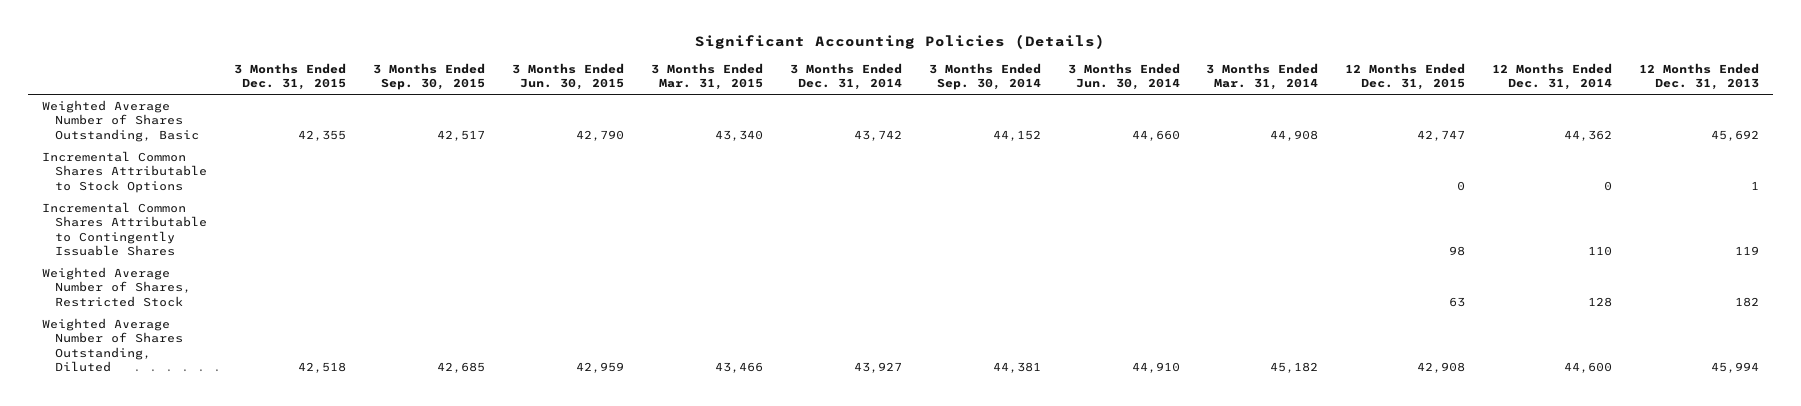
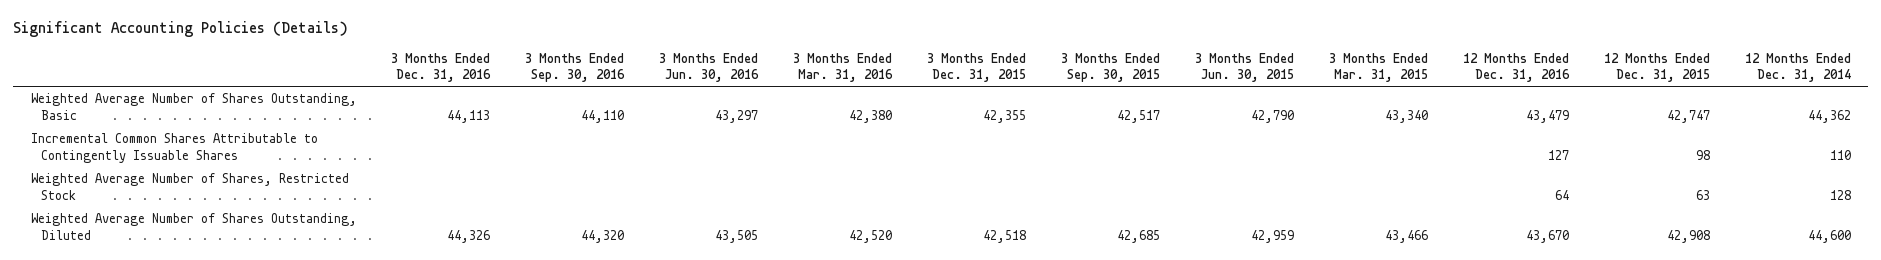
- | 3 Months Ended Dec. 31, 2015 | 3 Months Ended Sep. 30, 2015 | 3 Months Ended Jun. 30, 2015 | 3 Months Ended Mar. 31, 2015 | 3 Months Ended Dec. 31, 2014 | 3 Months Ended Sep. 30, 2014 | 3 Months Ended Jun. 30, 2014 | 3 Months Ended Mar. 31, 2014 | 12 Months Ended Dec. 31, 2015 | 12 Months Ended Dec. 31, 2014 | 12 Months Ended Dec. 31, 2013
+ | 3 Months Ended Dec. 31, 2016 | 3 Months Ended Sep. 30, 2016 | 3 Months Ended Jun. 30, 2016 | 3 Months Ended Mar. 31, 2016 | 3 Months Ended Dec. 31, 2015 | 3 Months Ended Sep. 30, 2015 | 3 Months Ended Jun. 30, 2015 | 3 Months Ended Mar. 31, 2015 | 12 Months Ended Dec. 31, 2016 | 12 Months Ended Dec. 31, 2015 | 12 Months Ended Dec. 31, 2014
- Incremental Common Shares Attributable to Stock Options | | | | | | | | | 0 | 0 | 1

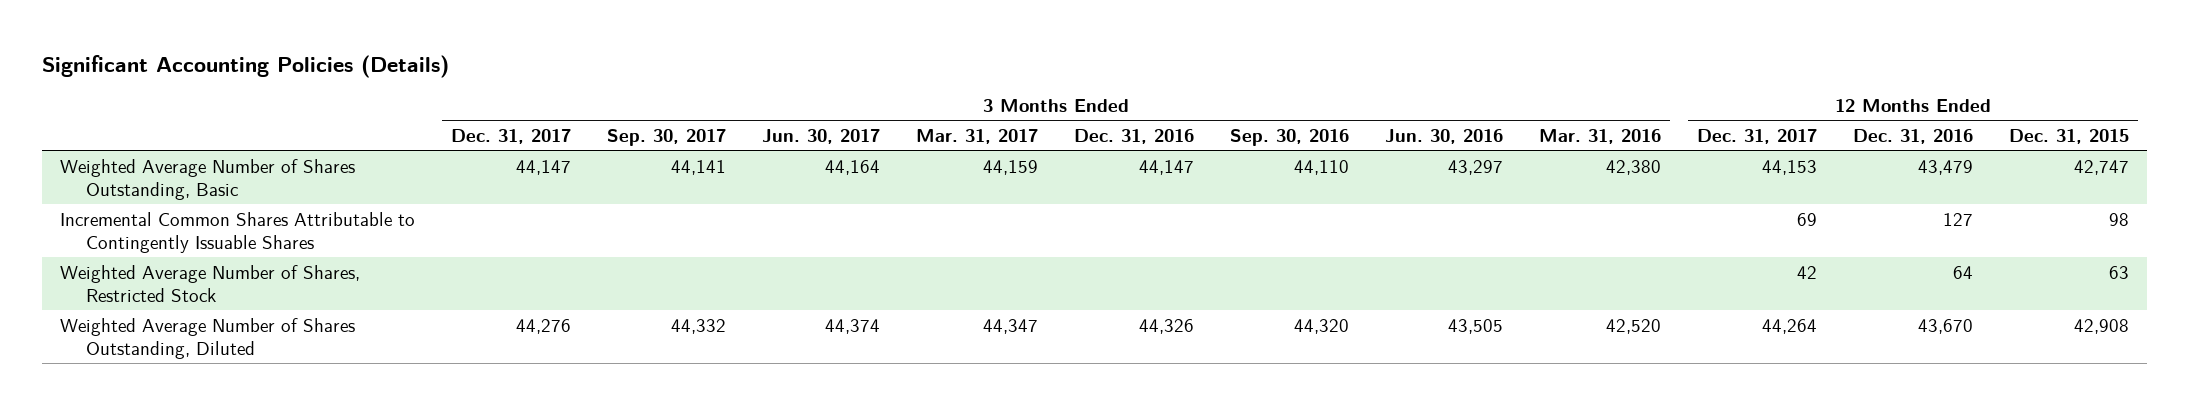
- | 3 Months Ended Dec. 31, 2016 | 3 Months Ended Sep. 30, 2016 | 3 Months Ended Jun. 30, 2016 | 3 Months Ended Mar. 31, 2016 | 3 Months Ended Dec. 31, 2015 | 3 Months Ended Sep. 30, 2015 | 3 Months Ended Jun. 30, 2015 | 3 Months Ended Mar. 31, 2015 | 12 Months Ended Dec. 31, 2016 | 12 Months Ended Dec. 31, 2015 | 12 Months Ended Dec. 31, 2014
+ | 3 Months Ended Dec. 31, 2017 | 3 Months Ended Sep. 30, 2017 | 3 Months Ended Jun. 30, 2017 | 3 Months Ended Mar. 31, 2017 | 3 Months Ended Dec. 31, 2016 | 3 Months Ended Sep. 30, 2016 | 3 Months Ended Jun. 30, 2016 | 3 Months Ended Mar. 31, 2016 | 12 Months Ended Dec. 31, 2017 | 12 Months Ended Dec. 31, 2016 | 12 Months Ended Dec. 31, 2015
- Weighted Average Number of Shares Outstanding, Basic | 44,113 | 44,110 | 43,297 | 42,380 | 42,355 | 42,517 | 42,790 | 43,340 | 43,479 | 42,747 | 44,362
+ Weighted Average Number of Shares Outstanding, Basic | 44,147 | 44,141 | 44,164 | 44,159 | 44,147 | 44,110 | 43,297 | 42,380 | 44,153 | 43,479 | 42,747

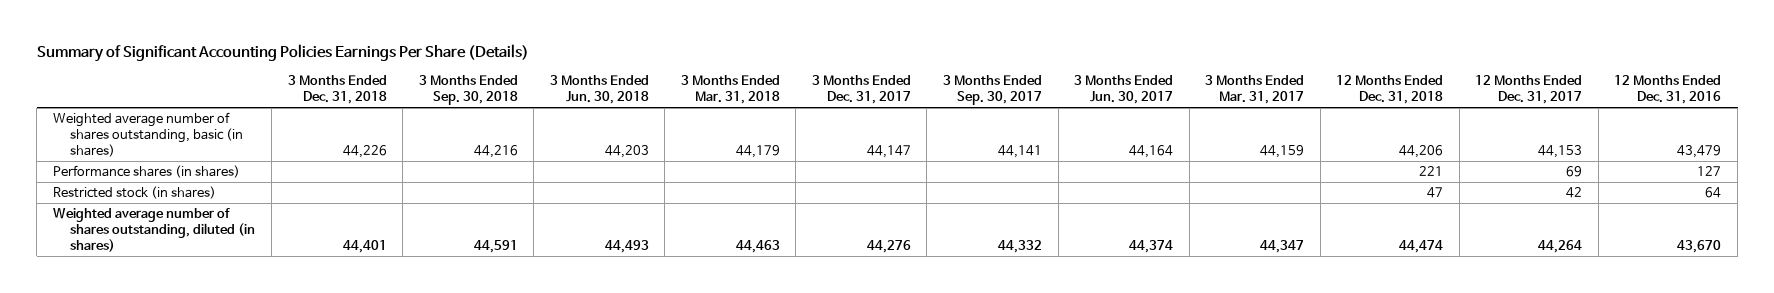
- Significant Accounting Policies (Details)
+ Summary of Significant Accounting Policies Earnings Per Share (Details)
- | 3 Months Ended Dec. 31, 2017 | 3 Months Ended Sep. 30, 2017 | 3 Months Ended Jun. 30, 2017 | 3 Months Ended Mar. 31, 2017 | 3 Months Ended Dec. 31, 2016 | 3 Months Ended Sep. 30, 2016 | 3 Months Ended Jun. 30, 2016 | 3 Months Ended Mar. 31, 2016 | 12 Months Ended Dec. 31, 2017 | 12 Months Ended Dec. 31, 2016 | 12 Months Ended Dec. 31, 2015
+ | 3 Months Ended Dec. 31, 2018 | 3 Months Ended Sep. 30, 2018 | 3 Months Ended Jun. 30, 2018 | 3 Months Ended Mar. 31, 2018 | 3 Months Ended Dec. 31, 2017 | 3 Months Ended Sep. 30, 2017 | 3 Months Ended Jun. 30, 2017 | 3 Months Ended Mar. 31, 2017 | 12 Months Ended Dec. 31, 2018 | 12 Months Ended Dec. 31, 2017 | 12 Months Ended Dec. 31, 2016
- Weighted Average Number of Shares Outstanding, Basic | 44,147 | 44,141 | 44,164 | 44,159 | 44,147 | 44,110 | 43,297 | 42,380 | 44,153 | 43,479 | 42,747
- Incremental Common Shares Attributable to Contingently Issuable Shares | | | | | | | | | 69 | 127 | 98
- Weighted Average Number of Shares, Restricted Stock | | | | | | | | | 42 | 64 | 63
- Weighted Average Number of Shares Outstanding, Diluted | 44,276 | 44,332 | 44,374 | 44,347 | 44,326 | 44,320 | 43,505 | 42,520 | 44,264 | 43,670 | 42,908
+ Weighted average number of shares outstanding, basic (in shares) | 44,226 | 44,216 | 44,203 | 44,179 | 44,147 | 44,141 | 44,164 | 44,159 | 44,206 | 44,153 | 43,479
+ Performance shares (in shares) | | | | | | | | | 221 | 69 | 127
+ Restricted stock (in shares) | | | | | | | | | 47 | 42 | 64
+ Weighted average number of shares outstanding, diluted (in shares) | 44,401 | 44,591 | 44,493 | 44,463 | 44,276 | 44,332 | 44,374 | 44,347 | 44,474 | 44,264 | 43,670

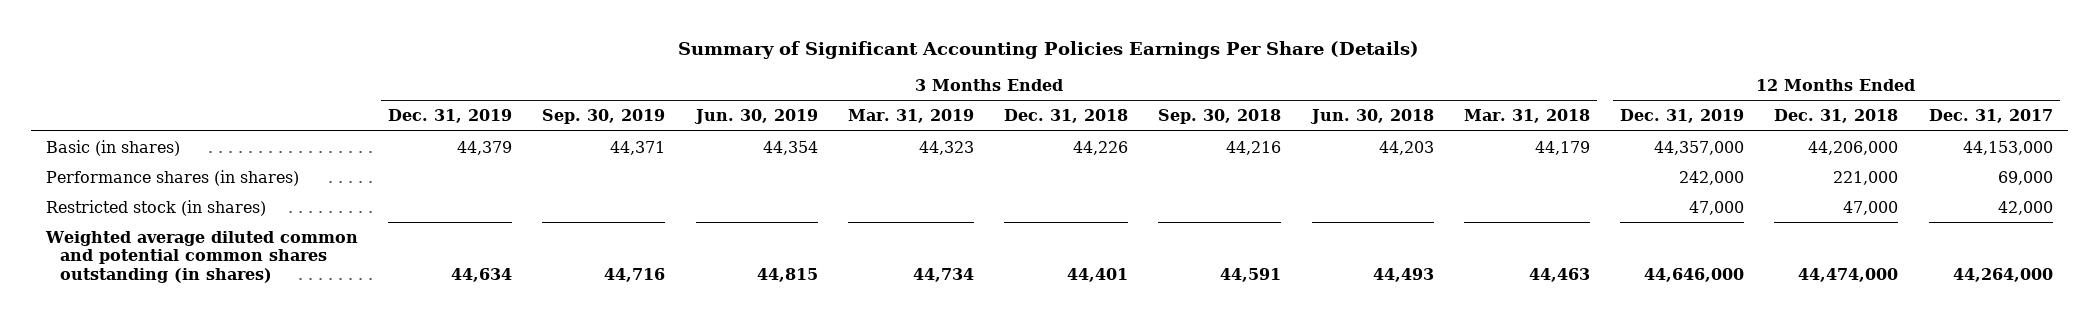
- | 3 Months Ended Dec. 31, 2018 | 3 Months Ended Sep. 30, 2018 | 3 Months Ended Jun. 30, 2018 | 3 Months Ended Mar. 31, 2018 | 3 Months Ended Dec. 31, 2017 | 3 Months Ended Sep. 30, 2017 | 3 Months Ended Jun. 30, 2017 | 3 Months Ended Mar. 31, 2017 | 12 Months Ended Dec. 31, 2018 | 12 Months Ended Dec. 31, 2017 | 12 Months Ended Dec. 31, 2016
+ | 3 Months Ended Dec. 31, 2019 | 3 Months Ended Sep. 30, 2019 | 3 Months Ended Jun. 30, 2019 | 3 Months Ended Mar. 31, 2019 | 3 Months Ended Dec. 31, 2018 | 3 Months Ended Sep. 30, 2018 | 3 Months Ended Jun. 30, 2018 | 3 Months Ended Mar. 31, 2018 | 12 Months Ended Dec. 31, 2019 | 12 Months Ended Dec. 31, 2018 | 12 Months Ended Dec. 31, 2017
- Weighted average number of shares outstanding, basic (in shares) | 44,226 | 44,216 | 44,203 | 44,179 | 44,147 | 44,141 | 44,164 | 44,159 | 44,206 | 44,153 | 43,479
- Performance shares (in shares) | | | | | | | | | 221 | 69 | 127
- Restricted stock (in shares) | | | | | | | | | 47 | 42 | 64
- Weighted average number of shares outstanding, diluted (in shares) | 44,401 | 44,591 | 44,493 | 44,463 | 44,276 | 44,332 | 44,374 | 44,347 | 44,474 | 44,264 | 43,670
+ Basic (in shares) | 44,379 | 44,371 | 44,354 | 44,323 | 44,226 | 44,216 | 44,203 | 44,179 | 44,357,000 | 44,206,000 | 44,153,000
+ Performance shares (in shares) | | | | | | | | | 242,000 | 221,000 | 69,000
+ Restricted stock (in shares) | | | | | | | | | 47,000 | 47,000 | 42,000
+ Weighted average diluted common and potential common shares outstanding (in shares) | 44,634 | 44,716 | 44,815 | 44,734 | 44,401 | 44,591 | 44,493 | 44,463 | 44,646,000 | 44,474,000 | 44,264,000

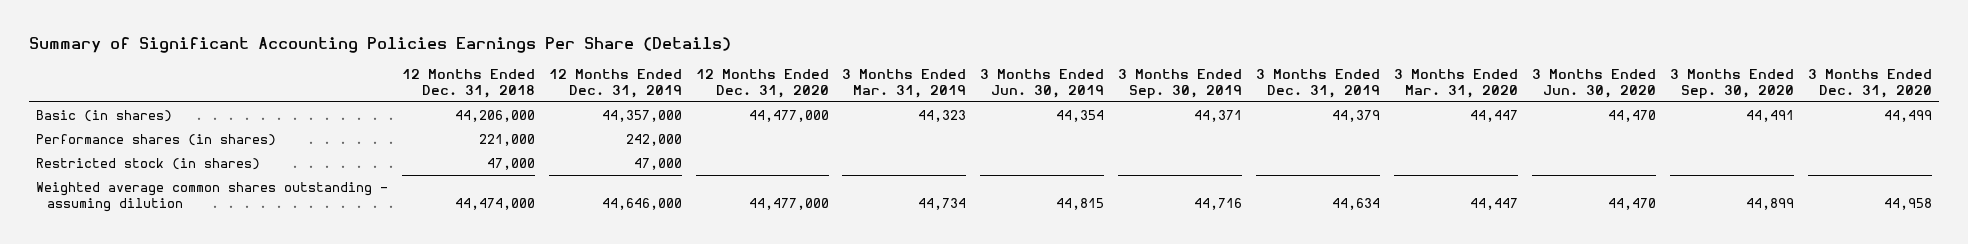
- | 3 Months Ended Dec. 31, 2019 | 3 Months Ended Sep. 30, 2019 | 3 Months Ended Jun. 30, 2019 | 3 Months Ended Mar. 31, 2019 | 3 Months Ended Dec. 31, 2018 | 3 Months Ended Sep. 30, 2018 | 3 Months Ended Jun. 30, 2018 | 3 Months Ended Mar. 31, 2018 | 12 Months Ended Dec. 31, 2019 | 12 Months Ended Dec. 31, 2018 | 12 Months Ended Dec. 31, 2017
+ | 12 Months Ended Dec. 31, 2018 | 12 Months Ended Dec. 31, 2019 | 12 Months Ended Dec. 31, 2020 | 3 Months Ended Mar. 31, 2019 | 3 Months Ended Jun. 30, 2019 | 3 Months Ended Sep. 30, 2019 | 3 Months Ended Dec. 31, 2019 | 3 Months Ended Mar. 31, 2020 | 3 Months Ended Jun. 30, 2020 | 3 Months Ended Sep. 30, 2020 | 3 Months Ended Dec. 31, 2020
- Weighted average diluted common and potential common shares outstanding (in shares) | 44,634 | 44,716 | 44,815 | 44,734 | 44,401 | 44,591 | 44,493 | 44,463 | 44,646,000 | 44,474,000 | 44,264,000
+ Weighted average common shares outstanding - assuming dilution | 44,474,000 | 44,646,000 | 44,477,000 | 44,734 | 44,815 | 44,716 | 44,634 | 44,447 | 44,470 | 44,899 | 44,958

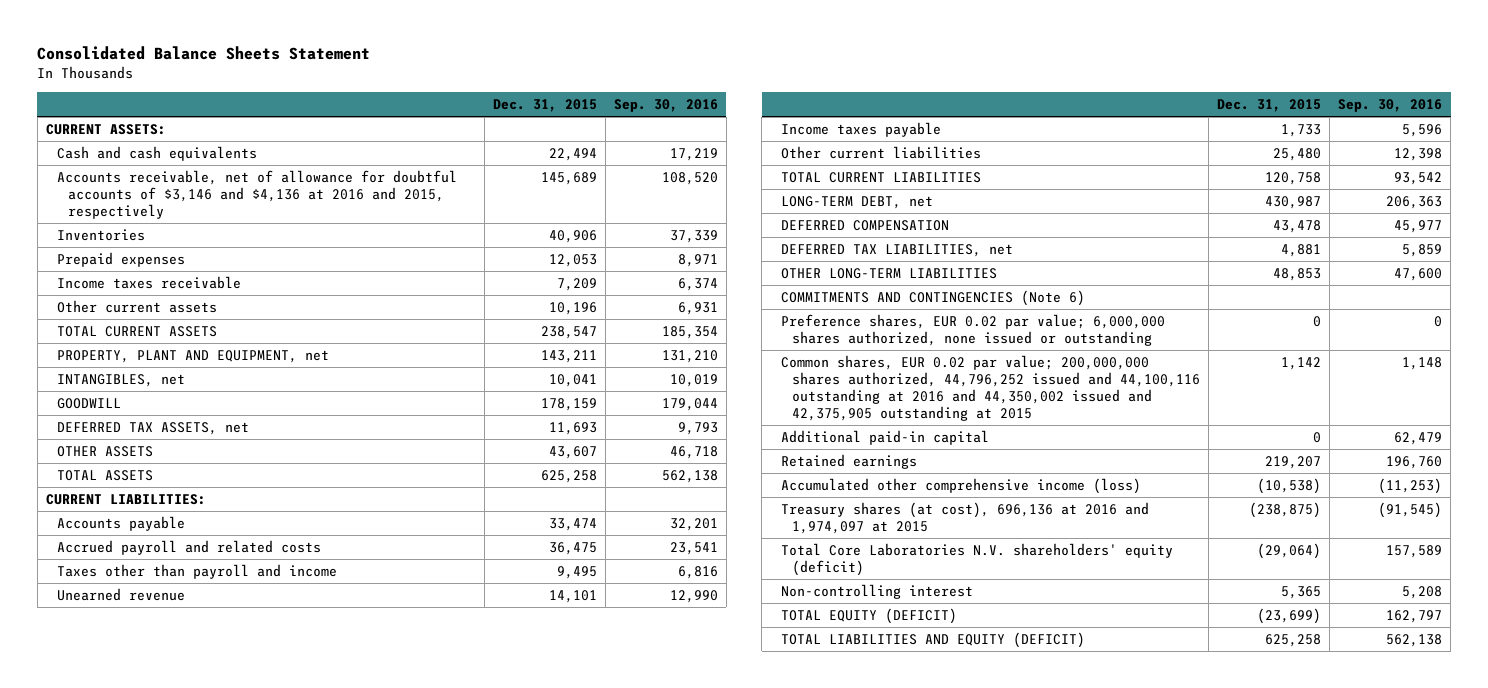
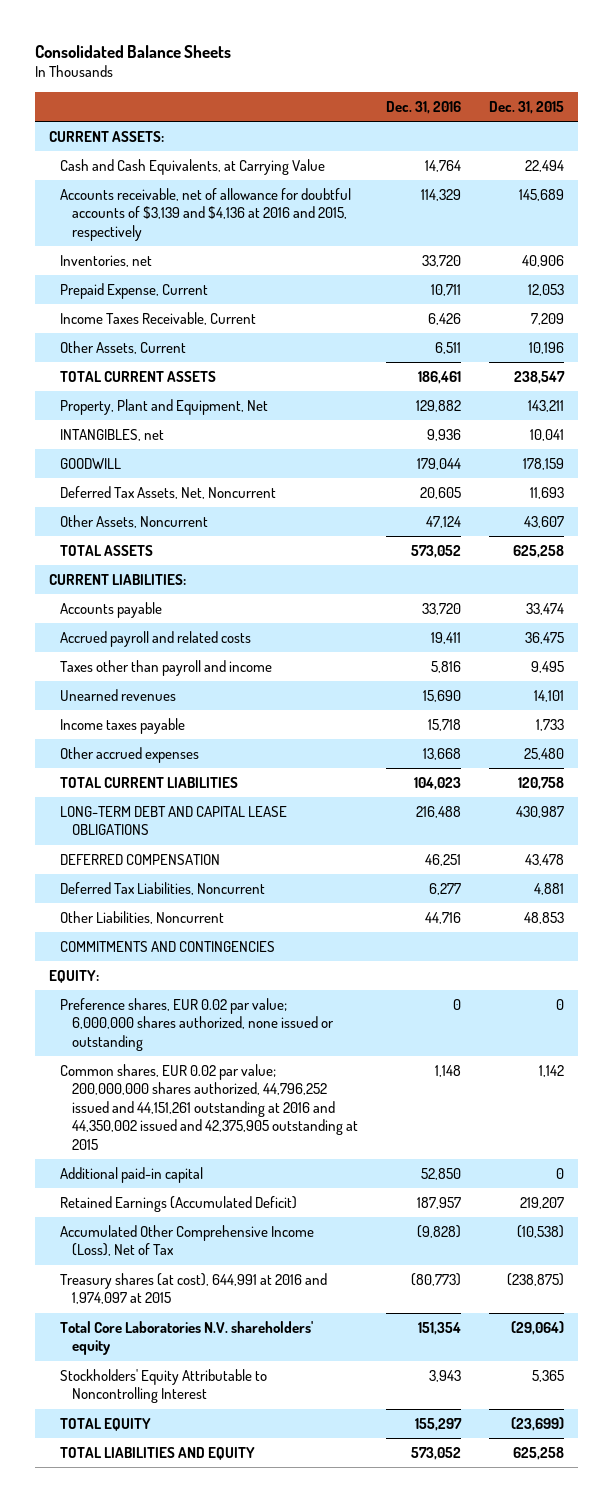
- Consolidated Balance Sheets Statement
+ Consolidated Balance Sheets
- | Dec. 31, 2015 | Sep. 30, 2016
+ | Dec. 31, 2016 | Dec. 31, 2015
- Cash and cash equivalents | 22,494 | 17,219
- Accounts receivable, net of allowance for doubtful accounts of $3,146 and $4,136 at 2016 and 2015, respectively | 145,689 | 108,520
- Inventories | 40,906 | 37,339
- Prepaid expenses | 12,053 | 8,971
- Income taxes receivable | 7,209 | 6,374
- Other current assets | 10,196 | 6,931
+ Cash and Cash Equivalents, at Carrying Value | 14,764 | 22,494
+ Accounts receivable, net of allowance for doubtful accounts of $3,139 and $4,136 at 2016 and 2015, respectively | 114,329 | 145,689
+ Inventories, net | 33,720 | 40,906
+ Prepaid Expense, Current | 10,711 | 12,053
+ Income Taxes Receivable, Current | 6,426 | 7,209
+ Other Assets, Current | 6,511 | 10,196
- PROPERTY, PLANT AND EQUIPMENT, net | 143,211 | 131,210
+ Property, Plant and Equipment, Net | 129,882 | 143,211
- DEFERRED TAX ASSETS, net | 11,693 | 9,793
- OTHER ASSETS | 43,607 | 46,718
+ Deferred Tax Assets, Net, Noncurrent | 20,605 | 11,693
+ Other Assets, Noncurrent | 47,124 | 43,607
- Unearned revenue | 14,101 | 12,990
+ Unearned revenues | 15,690 | 14,101
- Other current liabilities | 25,480 | 12,398
+ Other accrued expenses | 13,668 | 25,480
- LONG-TERM DEBT, net | 430,987 | 206,363
+ LONG-TERM DEBT AND CAPITAL LEASE OBLIGATIONS | 216,488 | 430,987
- DEFERRED TAX LIABILITIES, net | 4,881 | 5,859
- OTHER LONG-TERM LIABILITIES | 48,853 | 47,600
- COMMITMENTS AND CONTINGENCIES (Note 6)
+ Deferred Tax Liabilities, Noncurrent | 6,277 | 4,881
+ Other Liabilities, Noncurrent | 44,716 | 48,853
+ COMMITMENTS AND CONTINGENCIES
+ EQUITY:
- Common shares, EUR 0.02 par value; 200,000,000 shares authorized, 44,796,252 issued and 44,100,116 outstanding at 2016 and 44,350,002 issued and 42,375,905 outstanding at 2015 | 1,142 | 1,148
+ Common shares, EUR 0.02 par value; 200,000,000 shares authorized, 44,796,252 issued and 44,151,261 outstanding at 2016 and 44,350,002 issued and 42,375,905 outstanding at 2015 | 1,148 | 1,142
- Retained earnings | 219,207 | 196,760
- Accumulated other comprehensive income (loss) | (10,538) | (11,253)
- Treasury shares (at cost), 696,136 at 2016 and 1,974,097 at 2015 | (238,875) | (91,545)
- Total Core Laboratories N.V. shareholders' equity (deficit) | (29,064) | 157,589
- Non-controlling interest | 5,365 | 5,208
- TOTAL EQUITY (DEFICIT) | (23,699) | 162,797
- TOTAL LIABILITIES AND EQUITY (DEFICIT) | 625,258 | 562,138
+ Retained Earnings (Accumulated Deficit) | 187,957 | 219,207
+ Accumulated Other Comprehensive Income (Loss), Net of Tax | (9,828) | (10,538)
+ Treasury shares (at cost), 644,991 at 2016 and 1,974,097 at 2015 | (80,773) | (238,875)
+ Total Core Laboratories N.V. shareholders' equity | 151,354 | (29,064)
+ Stockholders' Equity Attributable to Noncontrolling Interest | 3,943 | 5,365
+ TOTAL EQUITY | 155,297 | (23,699)
+ TOTAL LIABILITIES AND EQUITY | 573,052 | 625,258

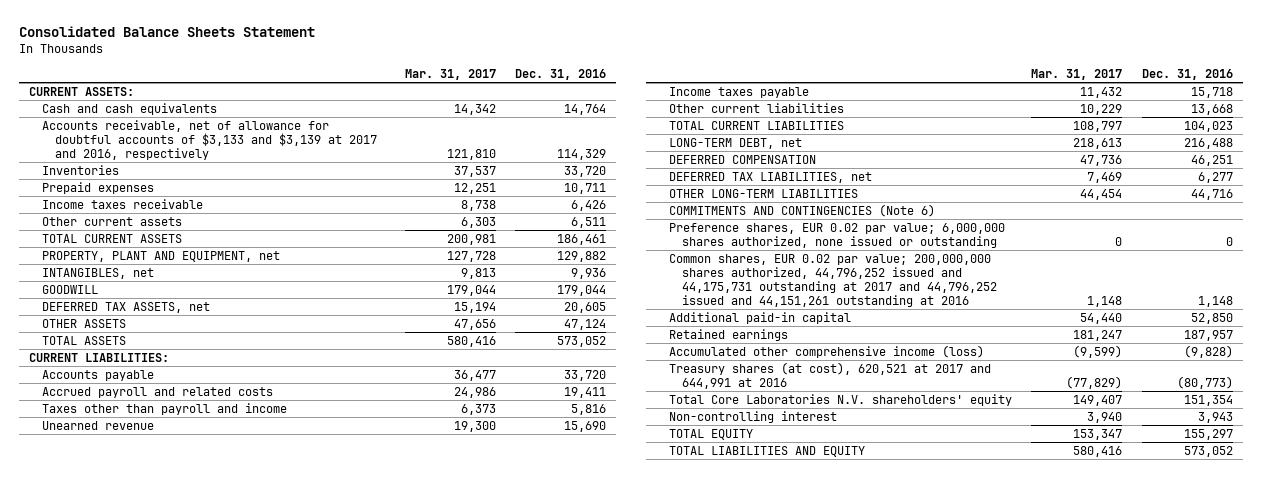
- Consolidated Balance Sheets
+ Consolidated Balance Sheets Statement
- | Dec. 31, 2016 | Dec. 31, 2015
+ | Mar. 31, 2017 | Dec. 31, 2016
- Cash and Cash Equivalents, at Carrying Value | 14,764 | 22,494
- Accounts receivable, net of allowance for doubtful accounts of $3,139 and $4,136 at 2016 and 2015, respectively | 114,329 | 145,689
- Inventories, net | 33,720 | 40,906
- Prepaid Expense, Current | 10,711 | 12,053
- Income Taxes Receivable, Current | 6,426 | 7,209
- Other Assets, Current | 6,511 | 10,196
+ Cash and cash equivalents | 14,342 | 14,764
+ Accounts receivable, net of allowance for doubtful accounts of $3,133 and $3,139 at 2017 and 2016, respectively | 121,810 | 114,329
+ Inventories | 37,537 | 33,720
+ Prepaid expenses | 12,251 | 10,711
+ Income taxes receivable | 8,738 | 6,426
+ Other current assets | 6,303 | 6,511
- Property, Plant and Equipment, Net | 129,882 | 143,211
+ PROPERTY, PLANT AND EQUIPMENT, net | 127,728 | 129,882
- Deferred Tax Assets, Net, Noncurrent | 20,605 | 11,693
- Other Assets, Noncurrent | 47,124 | 43,607
+ DEFERRED TAX ASSETS, net | 15,194 | 20,605
+ OTHER ASSETS | 47,656 | 47,124
- Unearned revenues | 15,690 | 14,101
+ Unearned revenue | 19,300 | 15,690
- Other accrued expenses | 13,668 | 25,480
+ Other current liabilities | 10,229 | 13,668
- LONG-TERM DEBT AND CAPITAL LEASE OBLIGATIONS | 216,488 | 430,987
+ LONG-TERM DEBT, net | 218,613 | 216,488
- Deferred Tax Liabilities, Noncurrent | 6,277 | 4,881
- Other Liabilities, Noncurrent | 44,716 | 48,853
- COMMITMENTS AND CONTINGENCIES
- EQUITY:
+ DEFERRED TAX LIABILITIES, net | 7,469 | 6,277
+ OTHER LONG-TERM LIABILITIES | 44,454 | 44,716
+ COMMITMENTS AND CONTINGENCIES (Note 6)
- Common shares, EUR 0.02 par value; 200,000,000 shares authorized, 44,796,252 issued and 44,151,261 outstanding at 2016 and 44,350,002 issued and 42,375,905 outstanding at 2015 | 1,148 | 1,142
+ Common shares, EUR 0.02 par value; 200,000,000 shares authorized, 44,796,252 issued and 44,175,731 outstanding at 2017 and 44,796,252 issued and 44,151,261 outstanding at 2016 | 1,148 | 1,148
- Retained Earnings (Accumulated Deficit) | 187,957 | 219,207
- Accumulated Other Comprehensive Income (Loss), Net of Tax | (9,828) | (10,538)
- Treasury shares (at cost), 644,991 at 2016 and 1,974,097 at 2015 | (80,773) | (238,875)
+ Retained earnings | 181,247 | 187,957
+ Accumulated other comprehensive income (loss) | (9,599) | (9,828)
+ Treasury shares (at cost), 620,521 at 2017 and 644,991 at 2016 | (77,829) | (80,773)
- Stockholders' Equity Attributable to Noncontrolling Interest | 3,943 | 5,365
+ Non-controlling interest | 3,940 | 3,943

